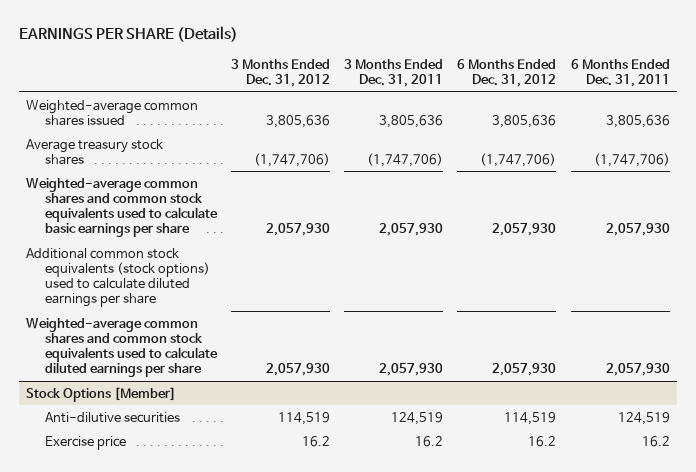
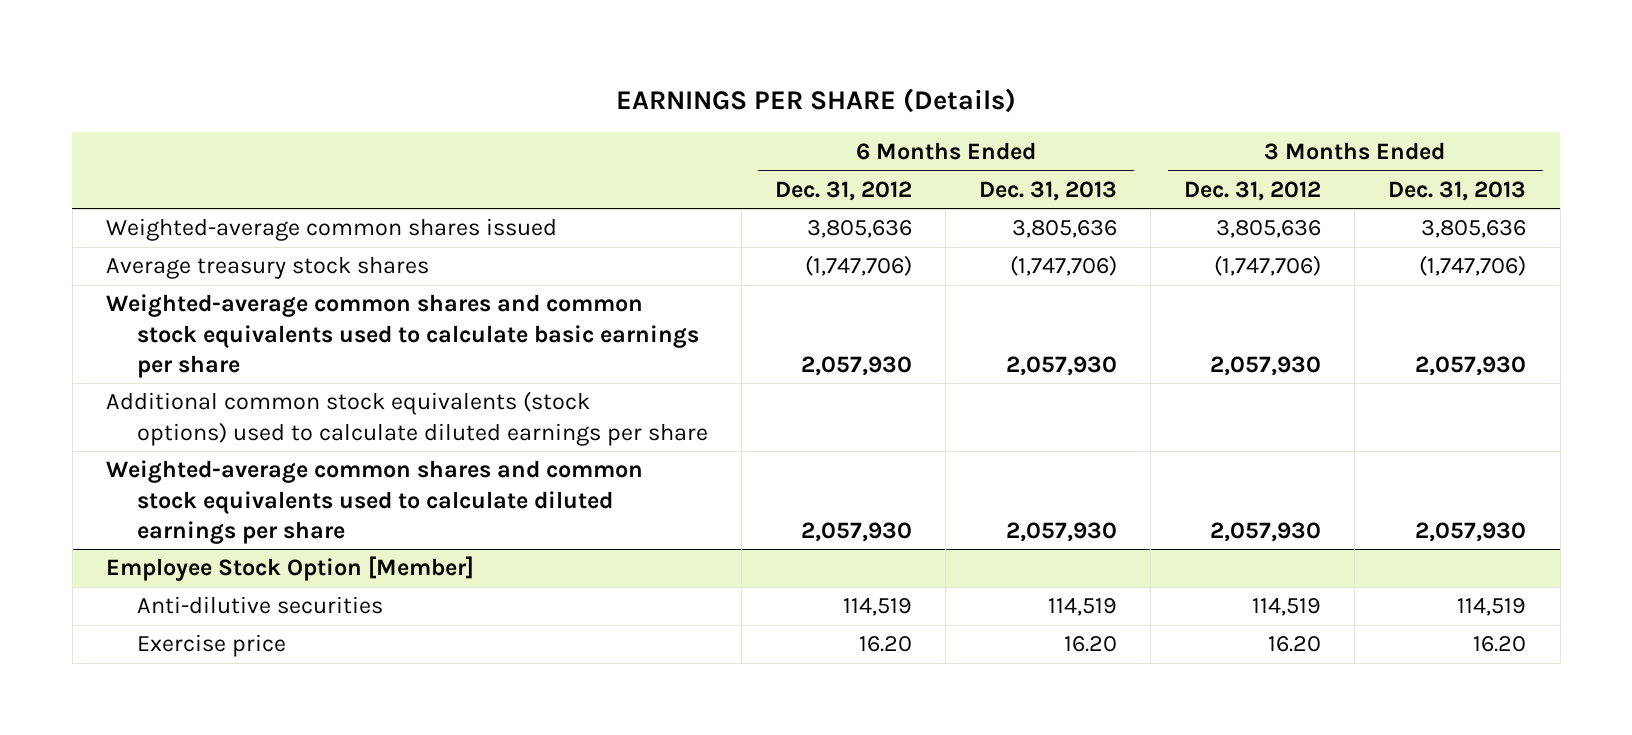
- | 3 Months Ended Dec. 31, 2012 | 3 Months Ended Dec. 31, 2011 | 6 Months Ended Dec. 31, 2012 | 6 Months Ended Dec. 31, 2011
+ | 6 Months Ended Dec. 31, 2012 | 6 Months Ended Dec. 31, 2013 | 3 Months Ended Dec. 31, 2012 | 3 Months Ended Dec. 31, 2013
- Stock Options [Member]
+ Employee Stock Option [Member]
- Exercise price | 16.2 | 16.2 | 16.2 | 16.2
+ Exercise price | 16.20 | 16.20 | 16.20 | 16.20

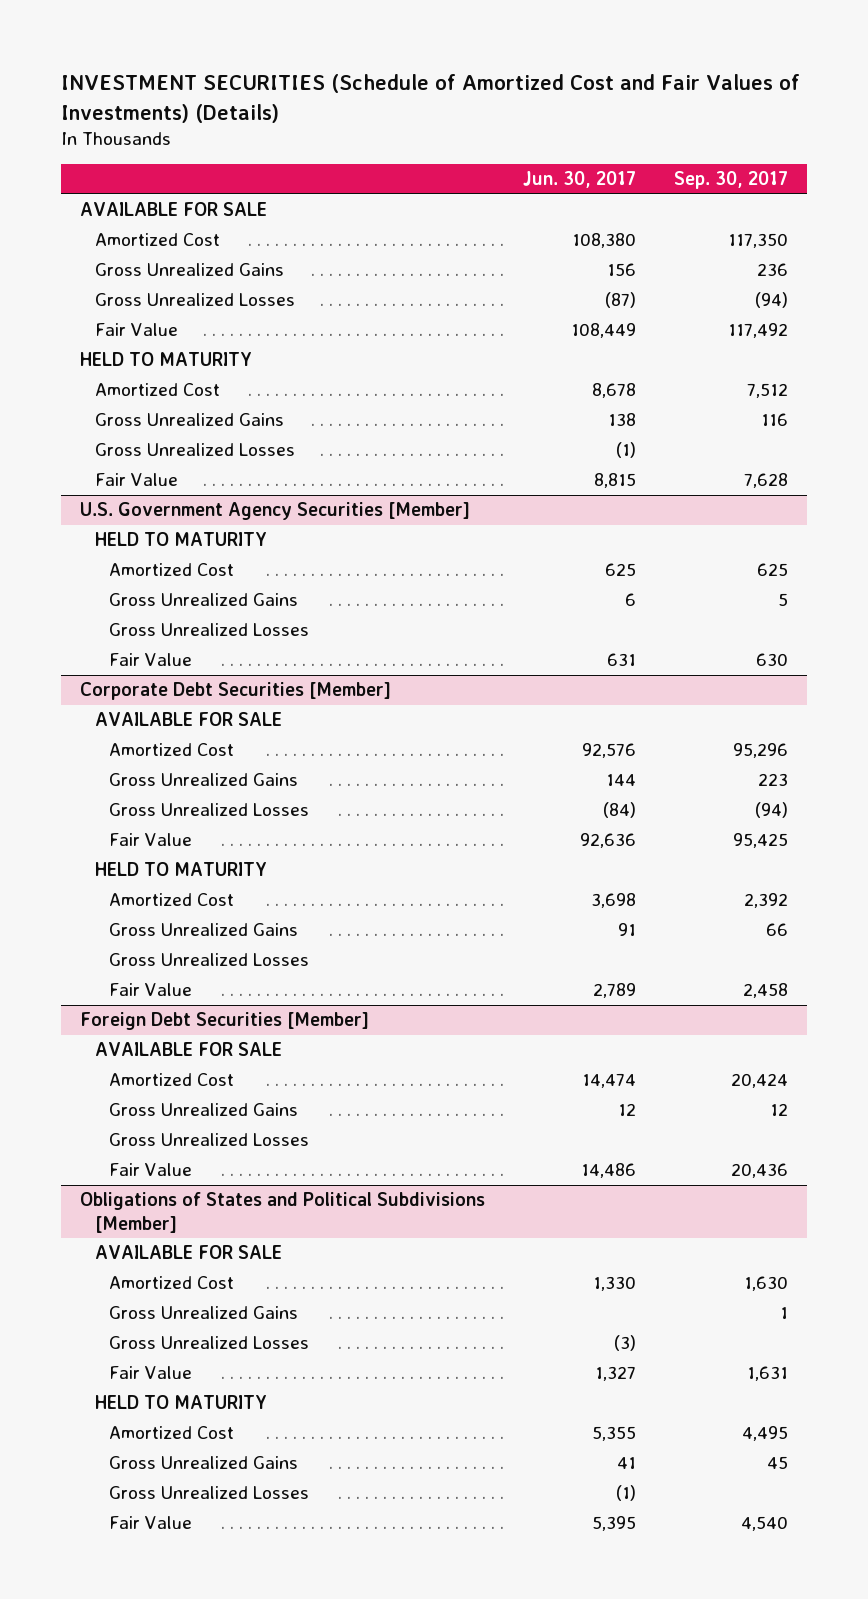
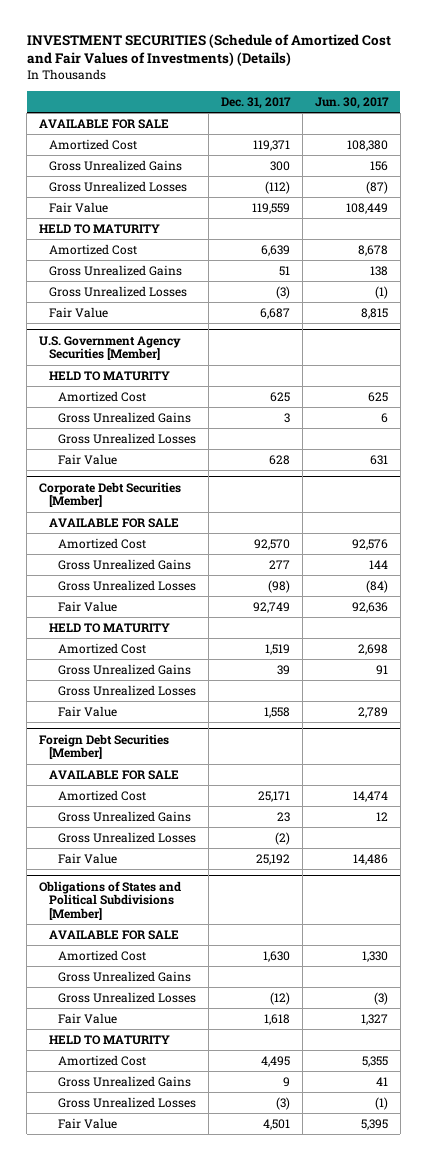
- | Jun. 30, 2017 | Sep. 30, 2017
+ | Dec. 31, 2017 | Jun. 30, 2017
@ Corporate Debt Securities [Member]
- Amortized Cost | 3,698 | 2,392
+ Amortized Cost | 1,519 | 2,698

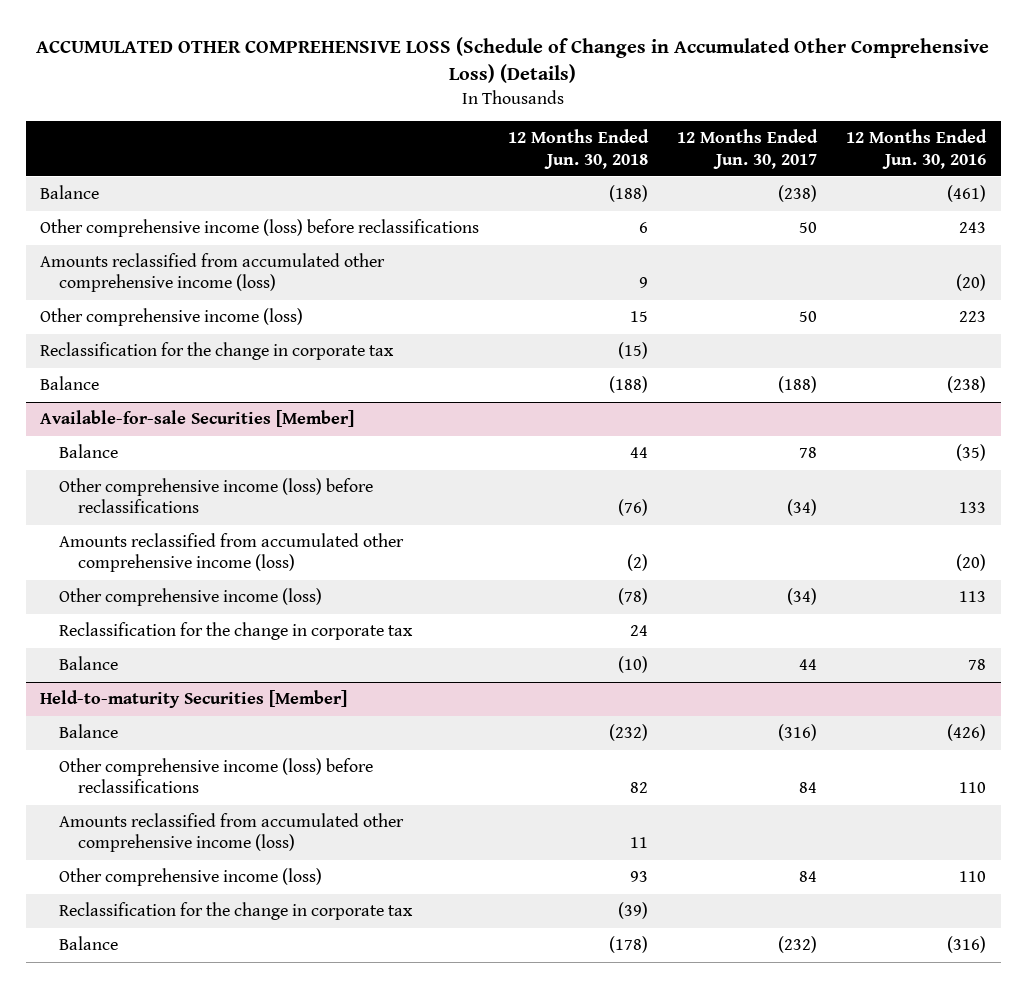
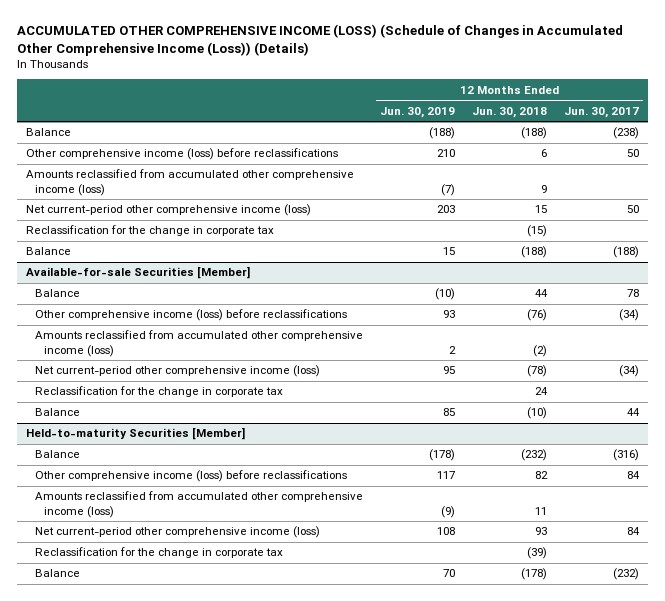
- ACCUMULATED OTHER COMPREHENSIVE LOSS (Schedule of Changes in Accumulated Other Comprehensive Loss) (Details)
+ ACCUMULATED OTHER COMPREHENSIVE INCOME (LOSS) (Schedule of Changes in Accumulated Other Comprehensive Income (Loss)) (Details)
- | 12 Months Ended Jun. 30, 2018 | 12 Months Ended Jun. 30, 2017 | 12 Months Ended Jun. 30, 2016
+ | 12 Months Ended Jun. 30, 2019 | 12 Months Ended Jun. 30, 2018 | 12 Months Ended Jun. 30, 2017
- Other comprehensive income (loss) | 15 | 50 | 223
+ Net current-period other comprehensive income (loss) | 203 | 15 | 50
@ Available-for-sale Securities [Member]
- Other comprehensive income (loss) | (78) | (34) | 113
+ Net current-period other comprehensive income (loss) | 95 | (78) | (34)
@ Held-to-maturity Securities [Member]
- Other comprehensive income (loss) | 93 | 84 | 110
+ Net current-period other comprehensive income (loss) | 108 | 93 | 84

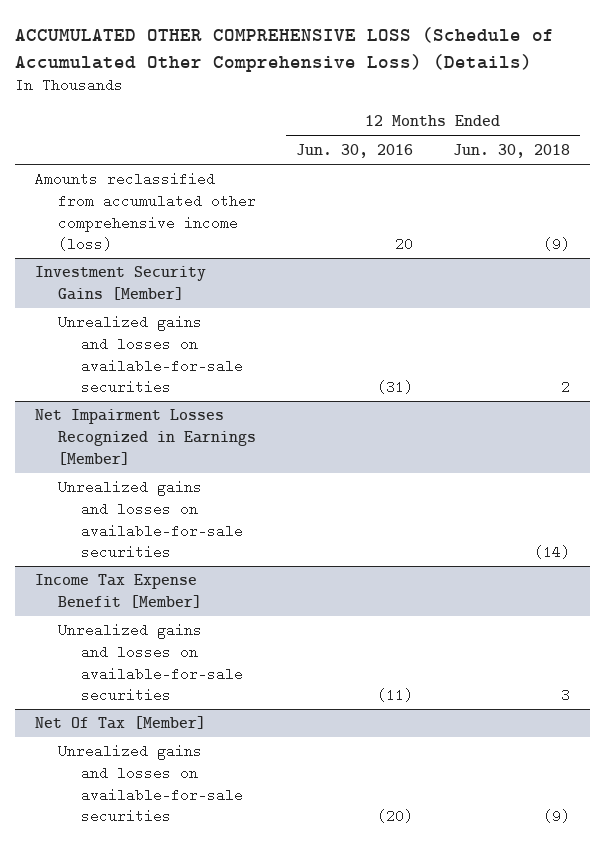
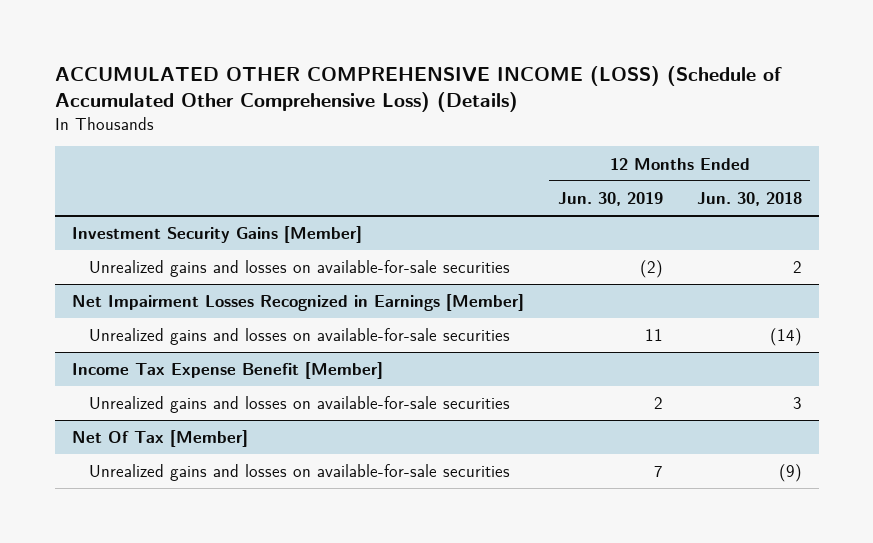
- ACCUMULATED OTHER COMPREHENSIVE LOSS (Schedule of Accumulated Other Comprehensive Loss) (Details)
+ ACCUMULATED OTHER COMPREHENSIVE INCOME (LOSS) (Schedule of Accumulated Other Comprehensive Loss) (Details)
- | 12 Months Ended Jun. 30, 2016 | 12 Months Ended Jun. 30, 2018
+ | 12 Months Ended Jun. 30, 2019 | 12 Months Ended Jun. 30, 2018
- Amounts reclassified from accumulated other comprehensive income (loss) | 20 | (9)

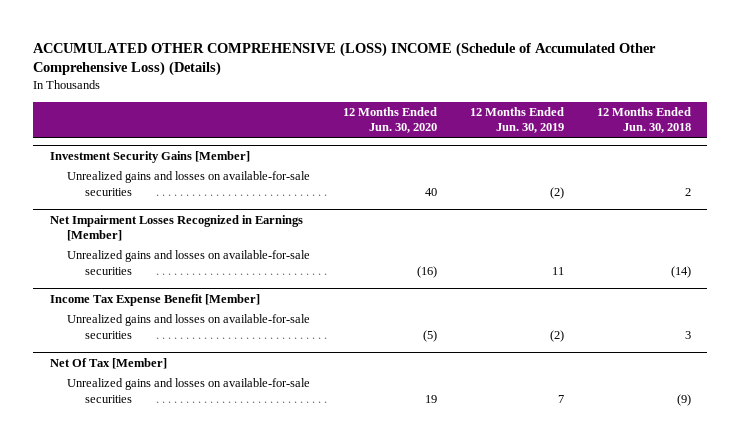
- ACCUMULATED OTHER COMPREHENSIVE INCOME (LOSS) (Schedule of Accumulated Other Comprehensive Loss) (Details)
+ ACCUMULATED OTHER COMPREHENSIVE (LOSS) INCOME (Schedule of Accumulated Other Comprehensive Loss) (Details)
- | 12 Months Ended Jun. 30, 2019 | 12 Months Ended Jun. 30, 2018
+ | 12 Months Ended Jun. 30, 2020 | 12 Months Ended Jun. 30, 2019 | 12 Months Ended Jun. 30, 2018
@ Income Tax Expense Benefit [Member]
- Unrealized gains and losses on available-for-sale securities | 2 | 3
+ Unrealized gains and losses on available-for-sale securities | (5) | (2) | 3

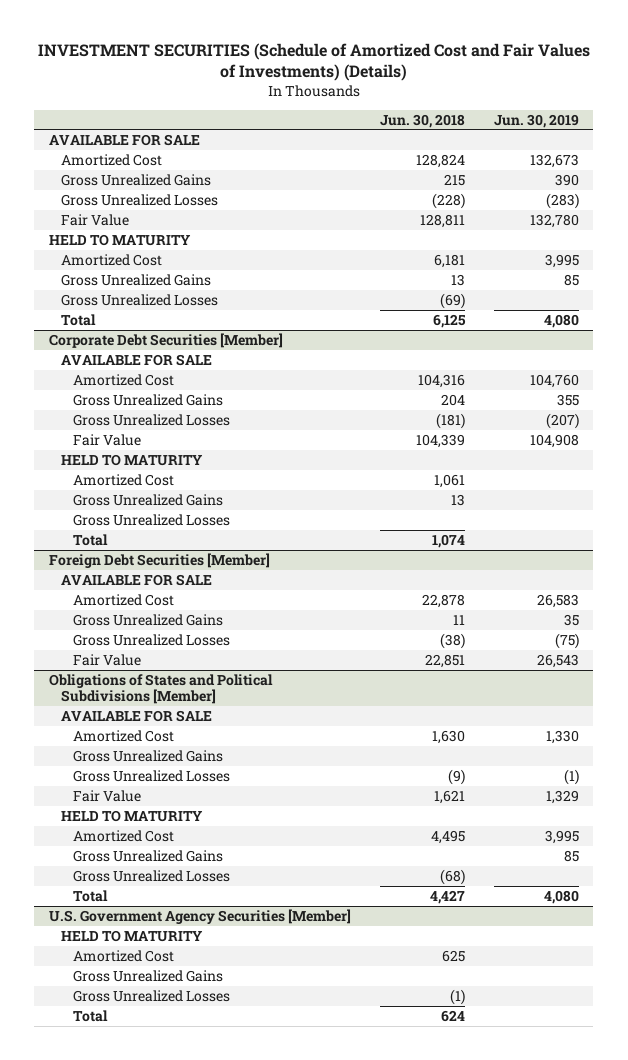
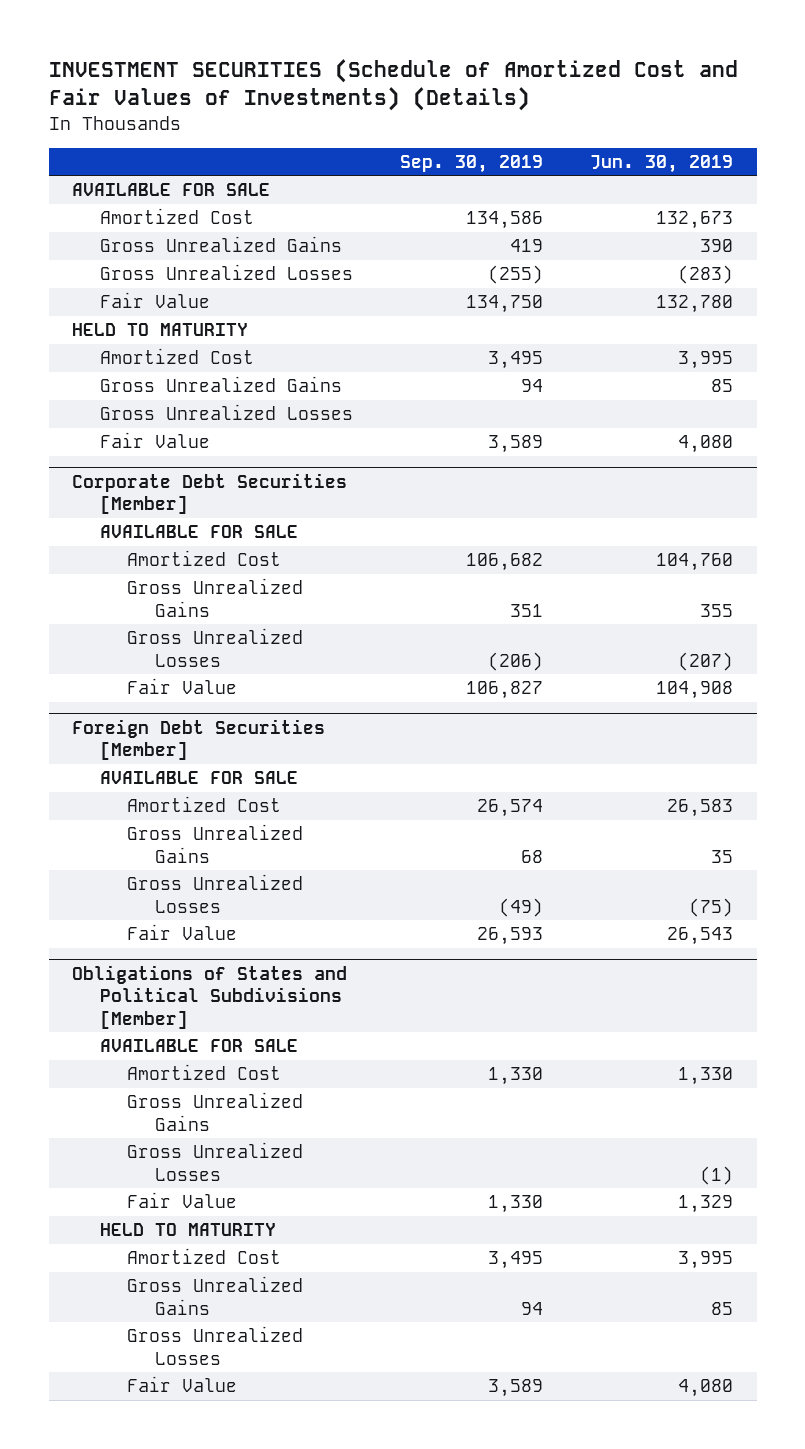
- | Jun. 30, 2018 | Jun. 30, 2019
+ | Sep. 30, 2019 | Jun. 30, 2019
- Total | 6,125 | 4,080
+ Fair Value | 3,589 | 4,080
@ Corporate Debt Securities [Member]
- HELD TO MATURITY
- Amortized Cost | 1,061 |
- Gross Unrealized Gains | 13 |
- Gross Unrealized Losses
- Total | 1,074 |
@ Obligations of States and Political Subdivisions [Member]
- Total | 4,427 | 4,080
- U.S. Government Agency Securities [Member]
- HELD TO MATURITY
- Amortized Cost | 625 |
- Gross Unrealized Gains
- Gross Unrealized Losses | (1) |
- Total | 624 |
@ Obligations of States and Political Subdivisions [Member]
+ Fair Value | 3,589 | 4,080

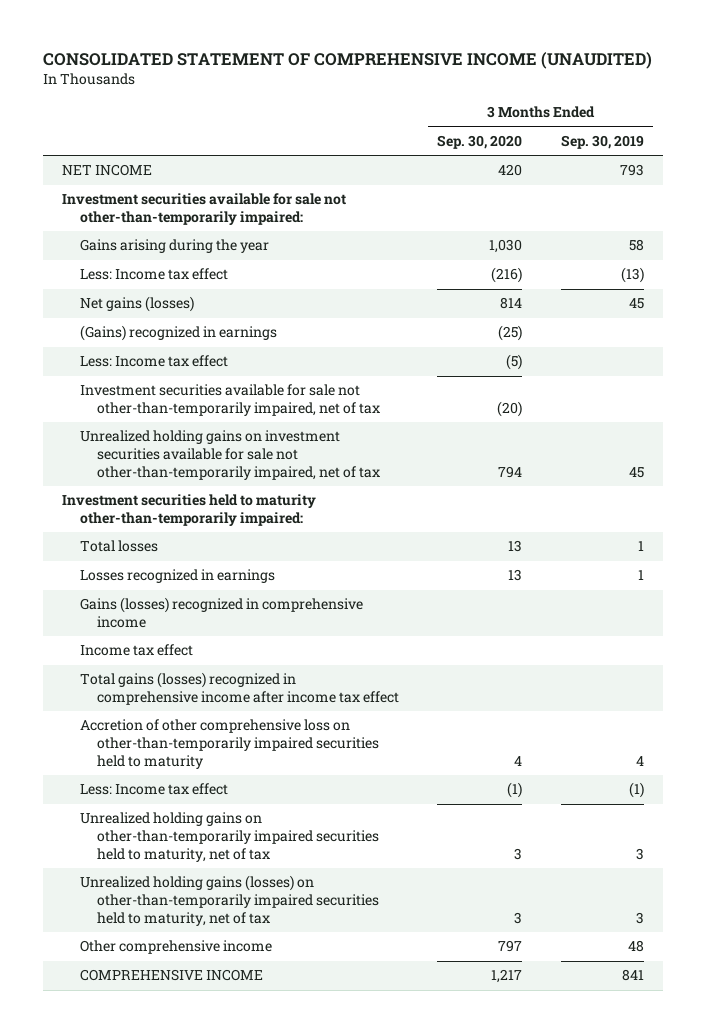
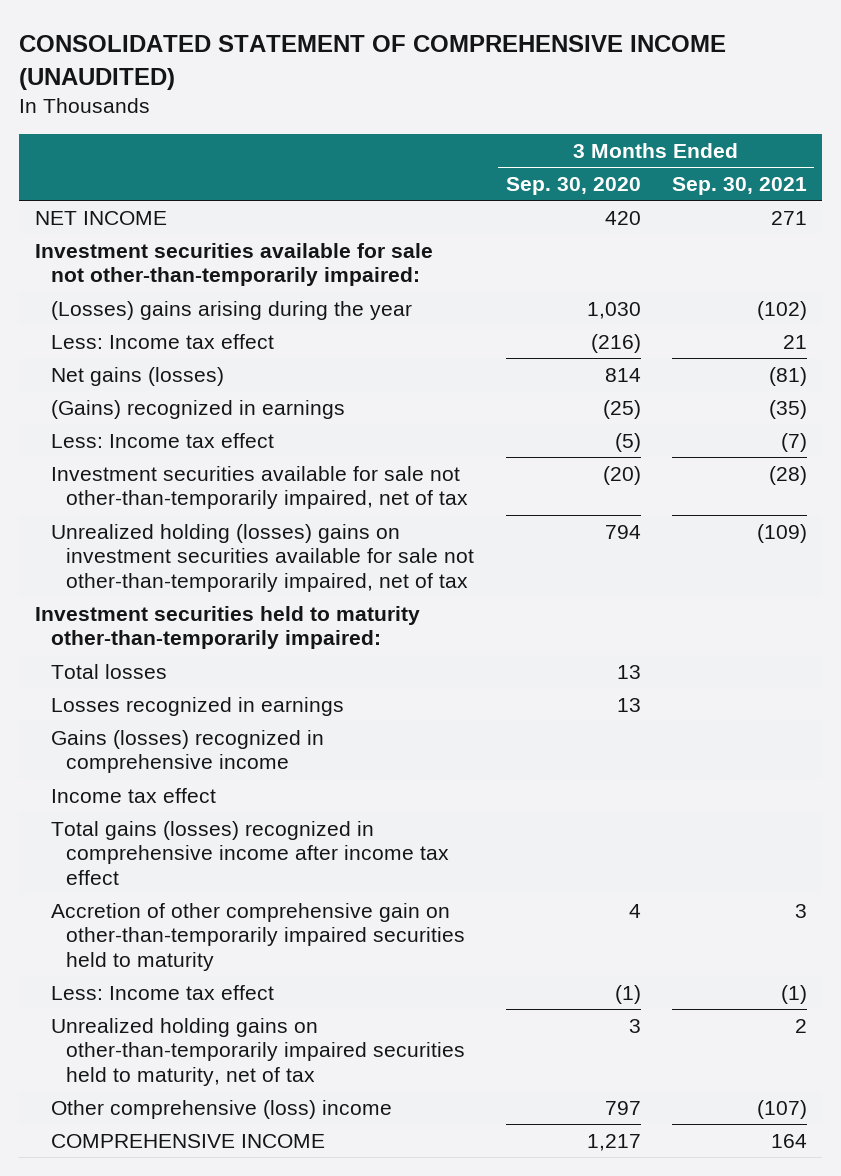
- | 3 Months Ended Sep. 30, 2020 | 3 Months Ended Sep. 30, 2019
+ | 3 Months Ended Sep. 30, 2020 | 3 Months Ended Sep. 30, 2021
- Gains arising during the year | 1,030 | 58
+ (Losses) gains arising during the year | 1,030 | (102)
- Unrealized holding gains on investment securities available for sale not other-than-temporarily impaired, net of tax | 794 | 45
+ Unrealized holding (losses) gains on investment securities available for sale not other-than-temporarily impaired, net of tax | 794 | (109)
- Accretion of other comprehensive loss on other-than-temporarily impaired securities held to maturity | 4 | 4
+ Accretion of other comprehensive gain on other-than-temporarily impaired securities held to maturity | 4 | 3
- Unrealized holding gains (losses) on other-than-temporarily impaired securities held to maturity, net of tax | 3 | 3
- Other comprehensive income | 797 | 48
+ Other comprehensive (loss) income | 797 | (107)

